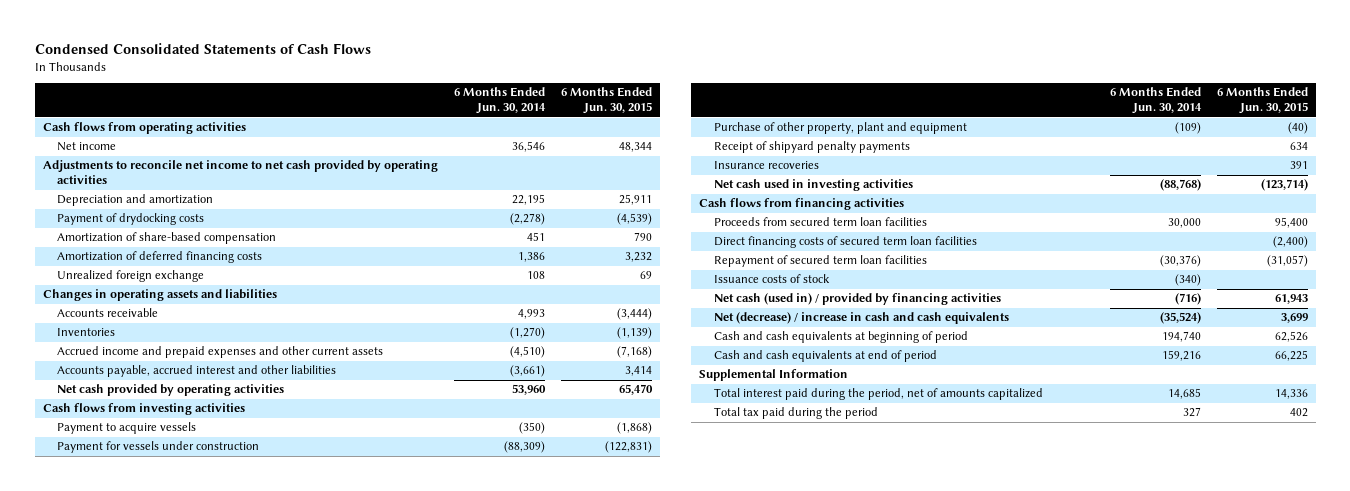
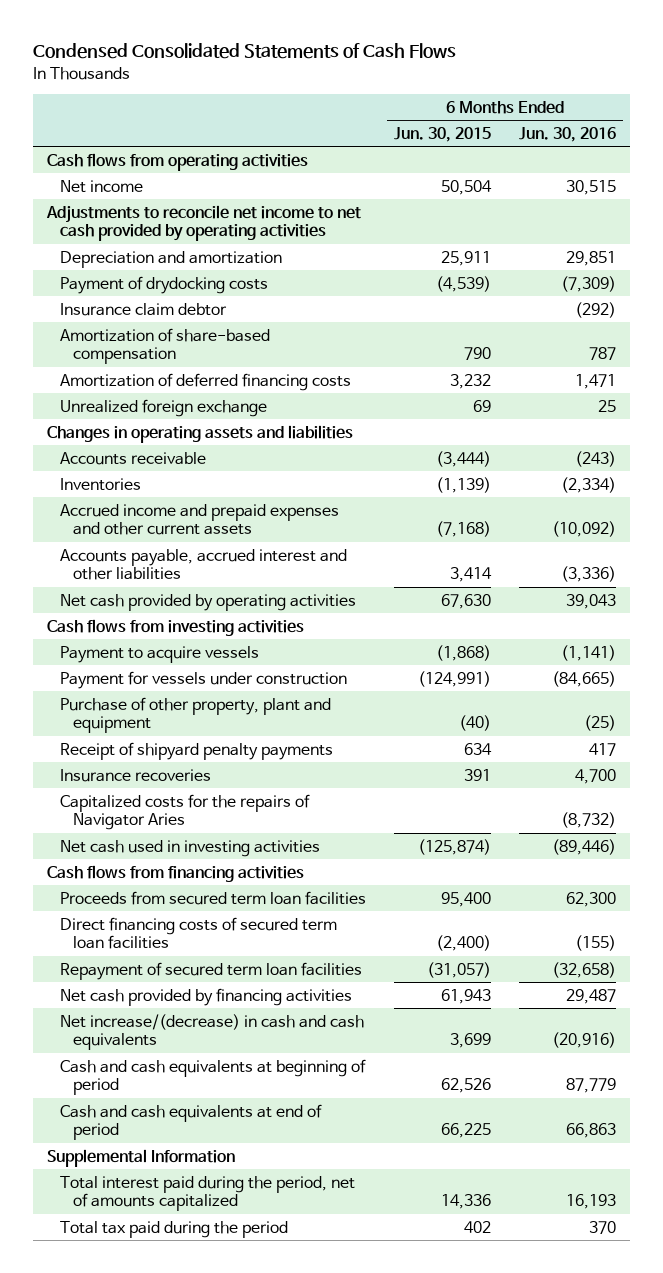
- | 6 Months Ended Jun. 30, 2014 | 6 Months Ended Jun. 30, 2015
+ | 6 Months Ended Jun. 30, 2015 | 6 Months Ended Jun. 30, 2016
- Net income | 36,546 | 48,344
+ Net income | 50,504 | 30,515
+ Insurance claim debtor | | (292)
- Net cash provided by operating activities | 53,960 | 65,470
+ Net cash provided by operating activities | 67,630 | 39,043
- Payment for vessels under construction | (88,309) | (122,831)
+ Payment for vessels under construction | (124,991) | (84,665)
- Net cash used in investing activities | (88,768) | (123,714)
+ Capitalized costs for the repairs of Navigator Aries | | (8,732)
+ Net cash used in investing activities | (125,874) | (89,446)
- Issuance costs of stock | (340) |
- Net cash (used in) / provided by financing activities | (716) | 61,943
- Net (decrease) / increase in cash and cash equivalents | (35,524) | 3,699
+ Net cash provided by financing activities | 61,943 | 29,487
+ Net increase/(decrease) in cash and cash equivalents | 3,699 | (20,916)

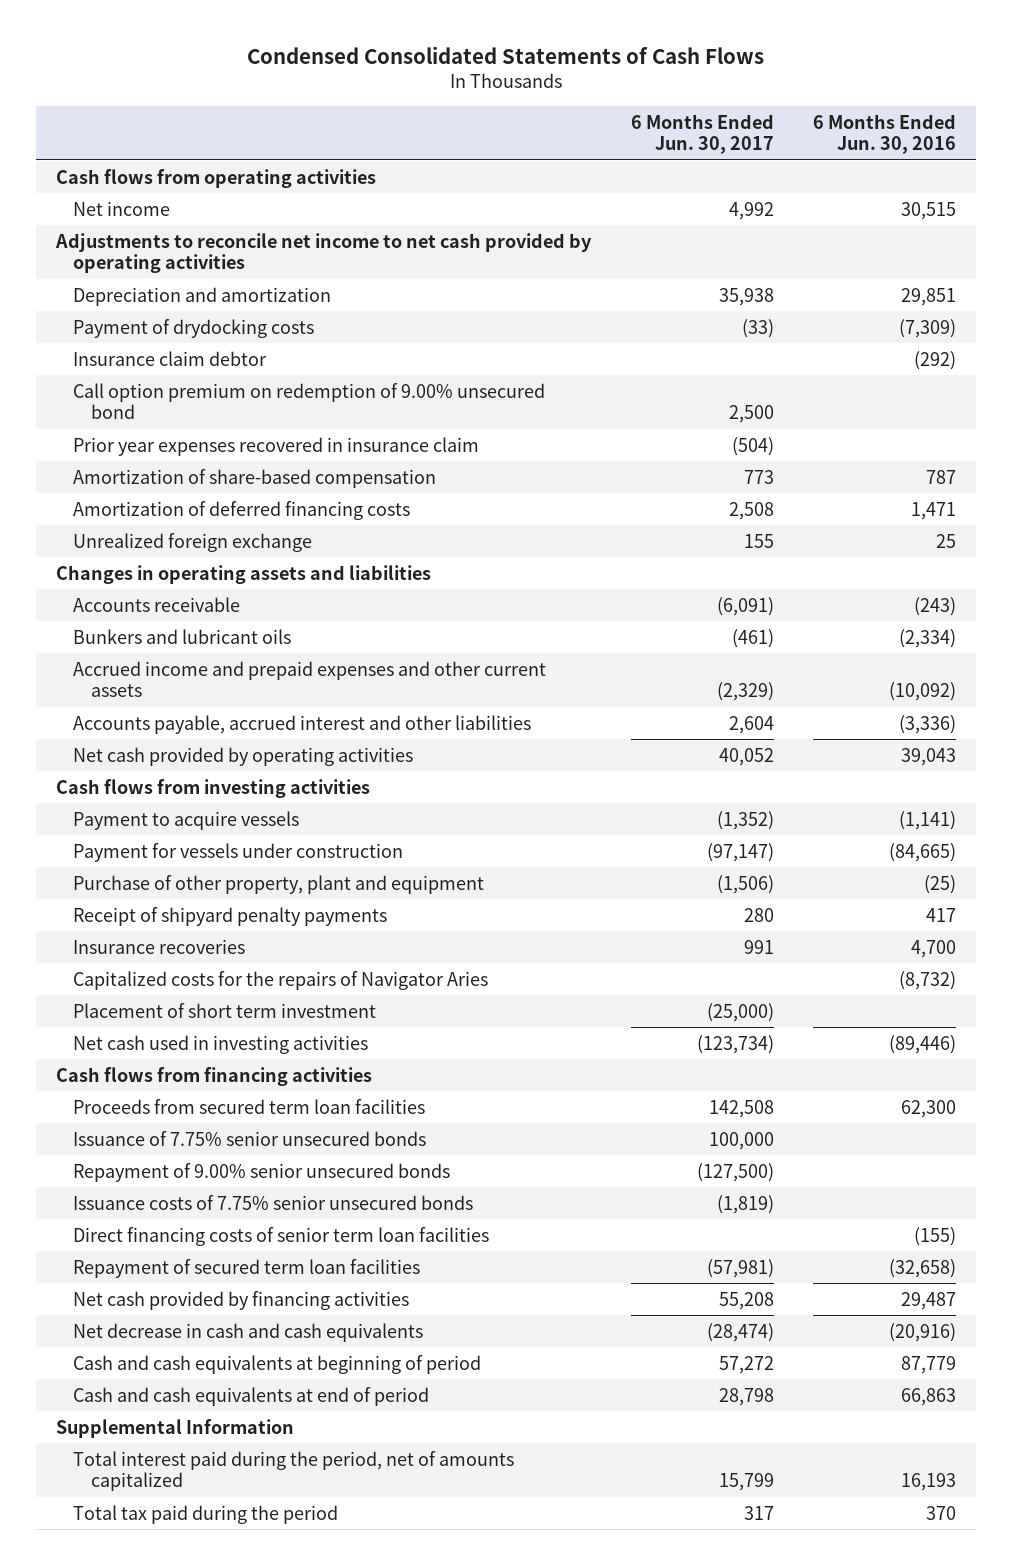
- | 6 Months Ended Jun. 30, 2015 | 6 Months Ended Jun. 30, 2016
+ | 6 Months Ended Jun. 30, 2017 | 6 Months Ended Jun. 30, 2016
+ Call option premium on redemption of 9.00% unsecured bond | 2,500 |
+ Prior year expenses recovered in insurance claim | (504) |
- Inventories | (1,139) | (2,334)
+ Bunkers and lubricant oils | (461) | (2,334)
+ Placement of short term investment | (25,000) |
- Direct financing costs of secured term loan facilities | (2,400) | (155)
+ Issuance of 7.75% senior unsecured bonds | 100,000 |
+ Repayment of 9.00% senior unsecured bonds | (127,500) |
+ Issuance costs of 7.75% senior unsecured bonds | (1,819) |
+ Direct financing costs of senior term loan facilities | | (155)
- Net increase/(decrease) in cash and cash equivalents | 3,699 | (20,916)
+ Net decrease in cash and cash equivalents | (28,474) | (20,916)

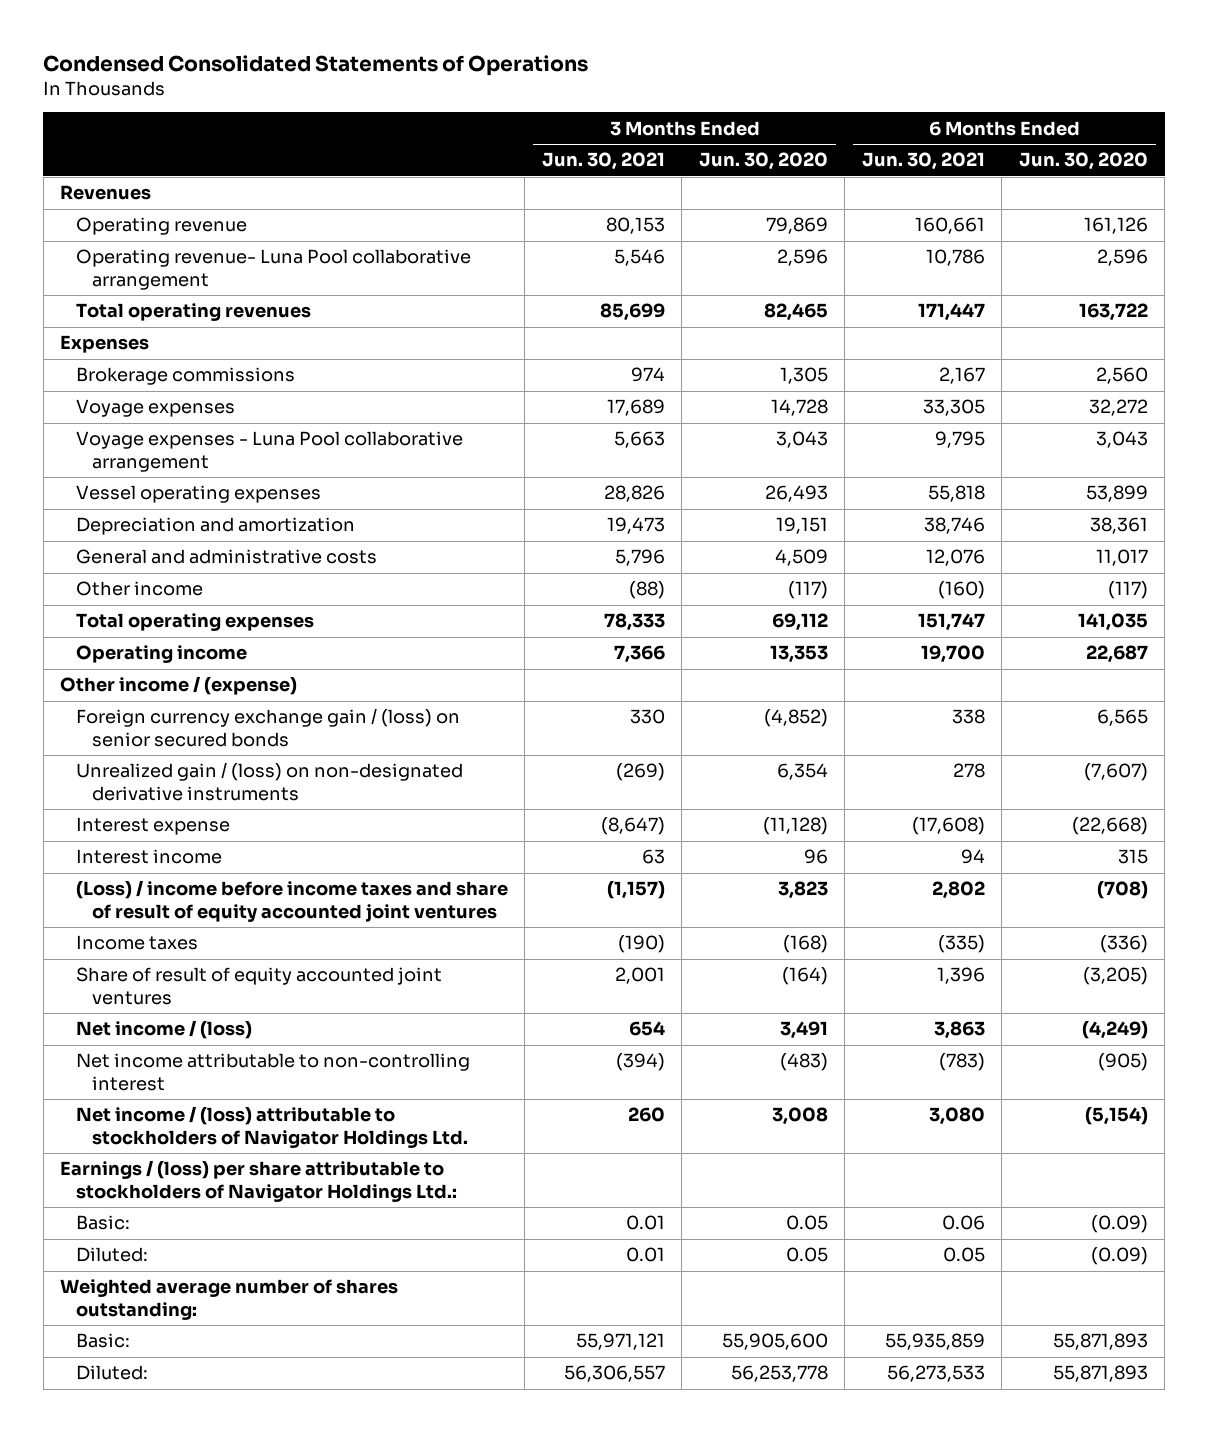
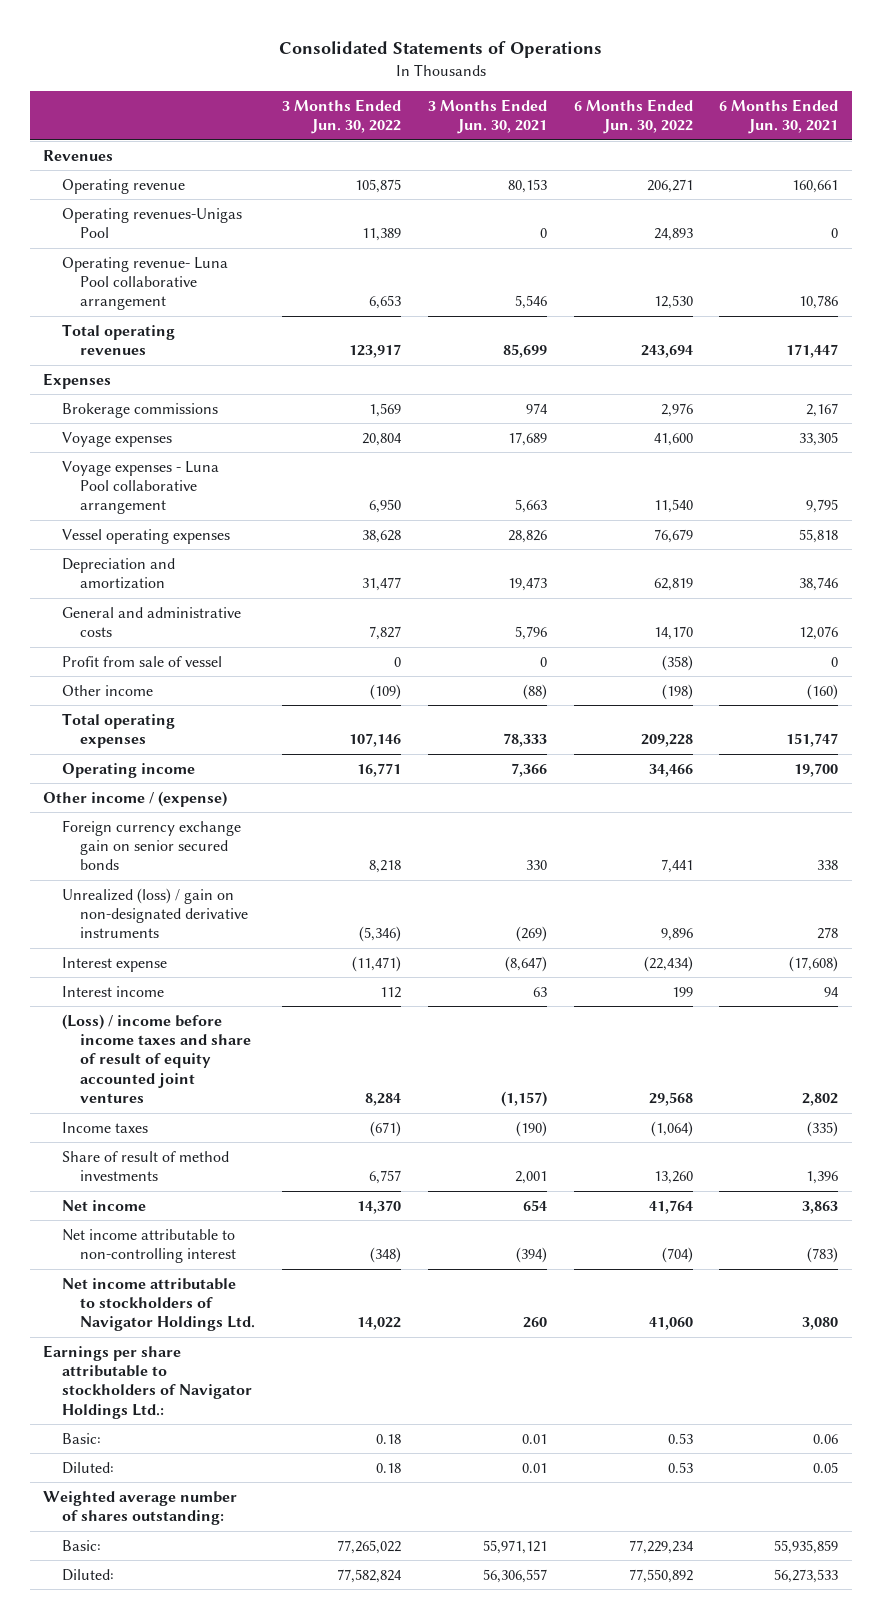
- Condensed Consolidated Statements of Operations
+ Consolidated Statements of Operations
- | 3 Months Ended Jun. 30, 2021 | 3 Months Ended Jun. 30, 2020 | 6 Months Ended Jun. 30, 2021 | 6 Months Ended Jun. 30, 2020
+ | 3 Months Ended Jun. 30, 2022 | 3 Months Ended Jun. 30, 2021 | 6 Months Ended Jun. 30, 2022 | 6 Months Ended Jun. 30, 2021
+ Operating revenues-Unigas Pool | 11,389 | 0 | 24,893 | 0
+ Profit from sale of vessel | 0 | 0 | (358) | 0
- Foreign currency exchange gain / (loss) on senior secured bonds | 330 | (4,852) | 338 | 6,565
- Unrealized gain / (loss) on non-designated derivative instruments | (269) | 6,354 | 278 | (7,607)
+ Foreign currency exchange gain on senior secured bonds | 8,218 | 330 | 7,441 | 338
+ Unrealized (loss) / gain on non-designated derivative instruments | (5,346) | (269) | 9,896 | 278
- Share of result of equity accounted joint ventures | 2,001 | (164) | 1,396 | (3,205)
- Net income / (loss) | 654 | 3,491 | 3,863 | (4,249)
+ Share of result of method investments | 6,757 | 2,001 | 13,260 | 1,396
+ Net income | 14,370 | 654 | 41,764 | 3,863
- Net income / (loss) attributable to stockholders of Navigator Holdings Ltd. | 260 | 3,008 | 3,080 | (5,154)
- Earnings / (loss) per share attributable to stockholders of Navigator Holdings Ltd.:
+ Net income attributable to stockholders of Navigator Holdings Ltd. | 14,022 | 260 | 41,060 | 3,080
+ Earnings per share attributable to stockholders of Navigator Holdings Ltd.:

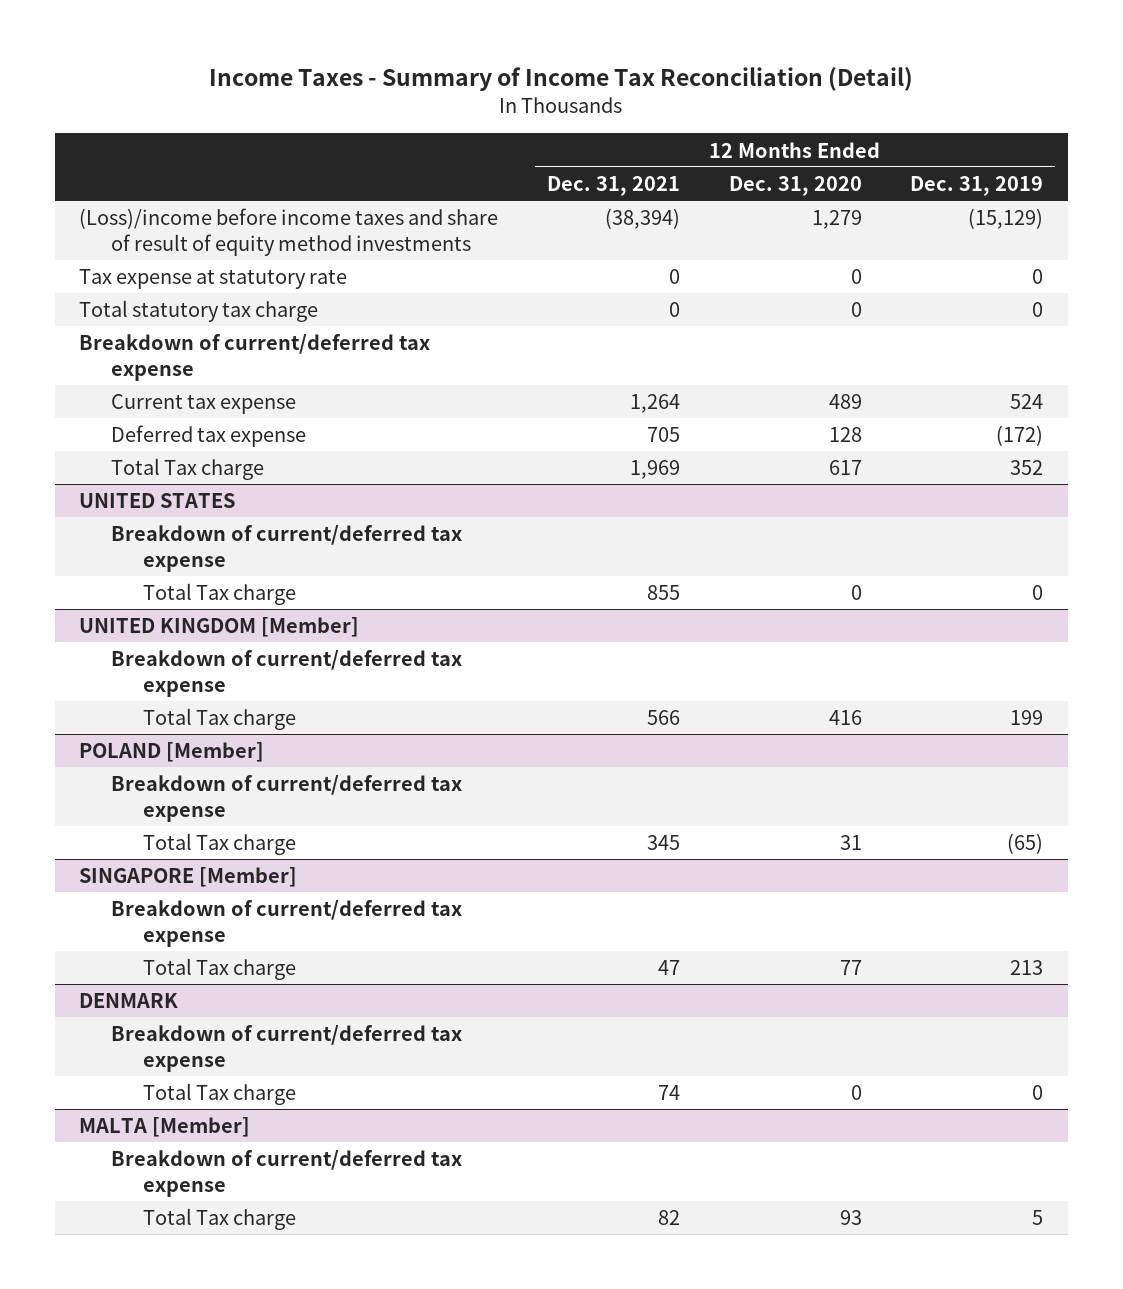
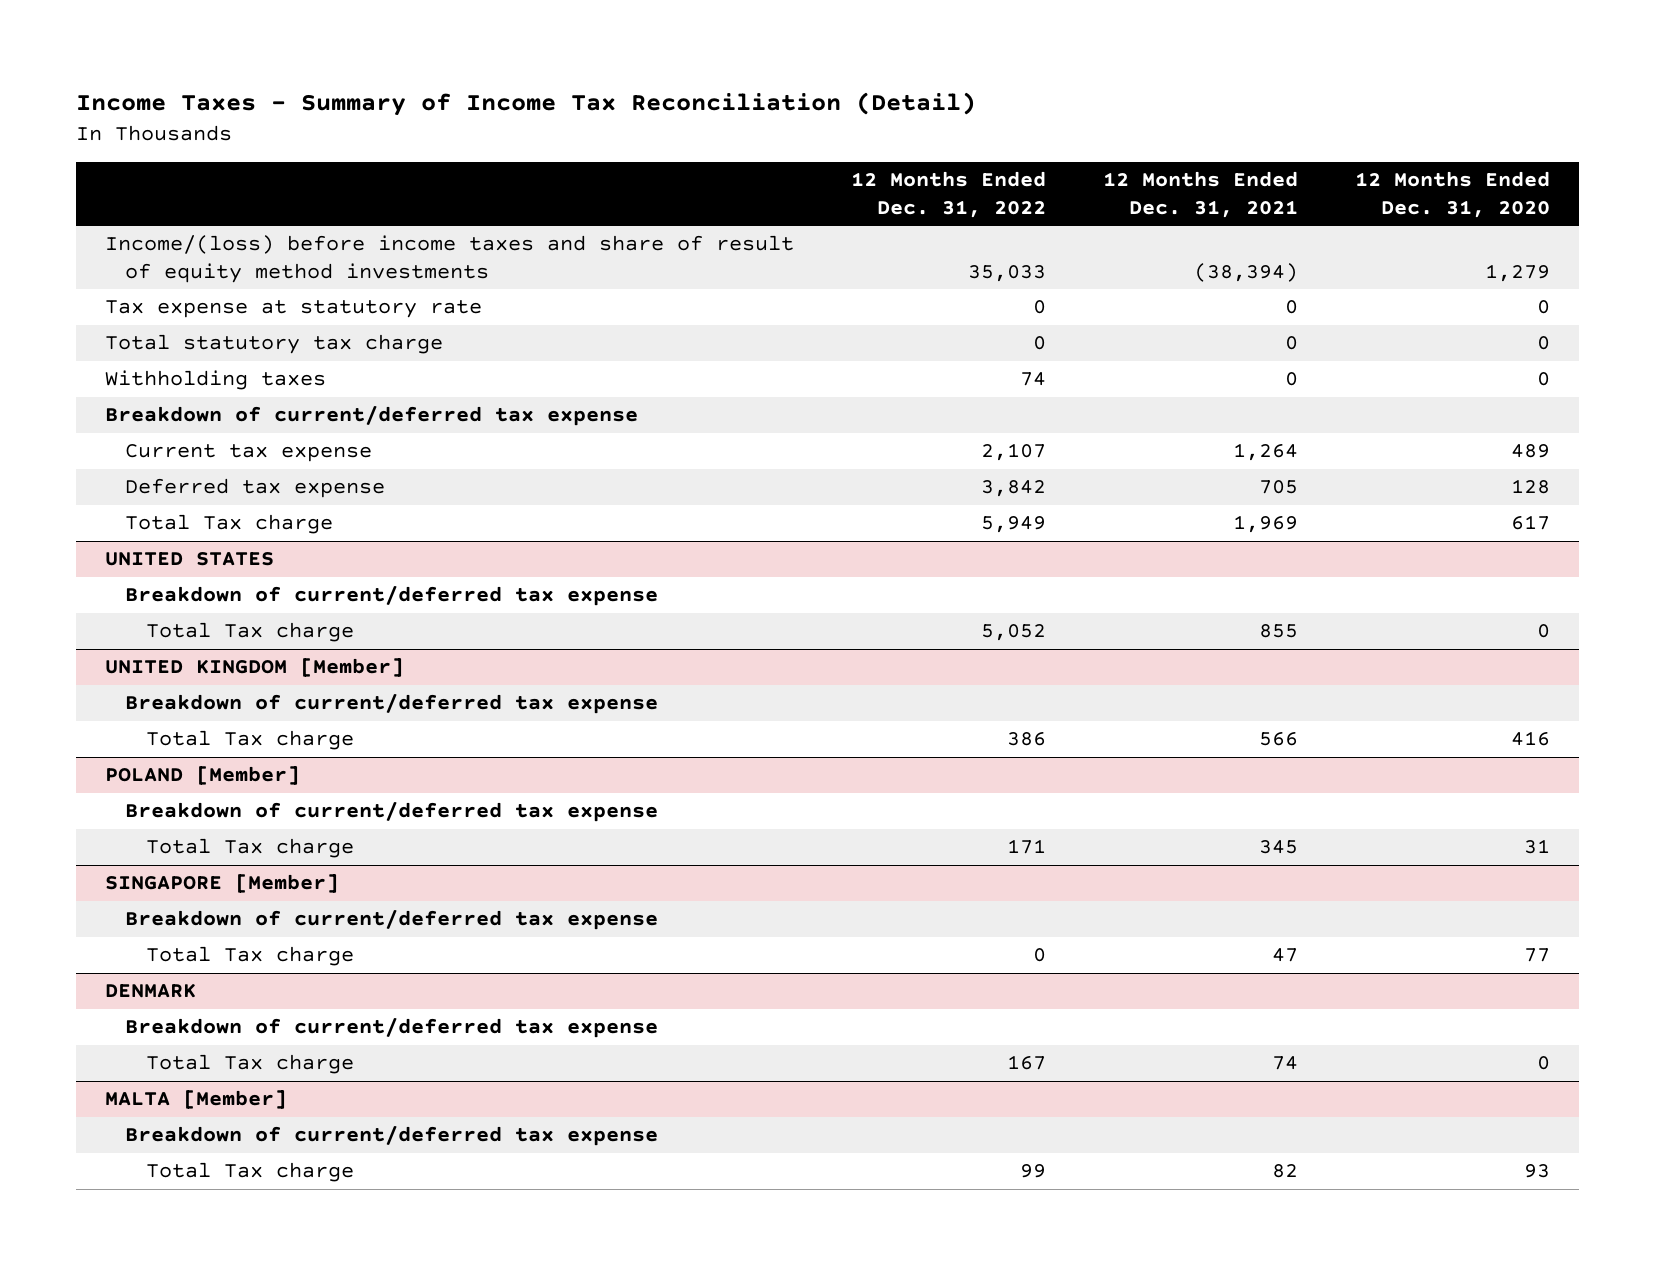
- | 12 Months Ended Dec. 31, 2021 | 12 Months Ended Dec. 31, 2020 | 12 Months Ended Dec. 31, 2019
+ | 12 Months Ended Dec. 31, 2022 | 12 Months Ended Dec. 31, 2021 | 12 Months Ended Dec. 31, 2020
- (Loss)/income before income taxes and share of result of equity method investments | (38,394) | 1,279 | (15,129)
+ Income/(loss) before income taxes and share of result of equity method investments | 35,033 | (38,394) | 1,279
+ Withholding taxes | 74 | 0 | 0

